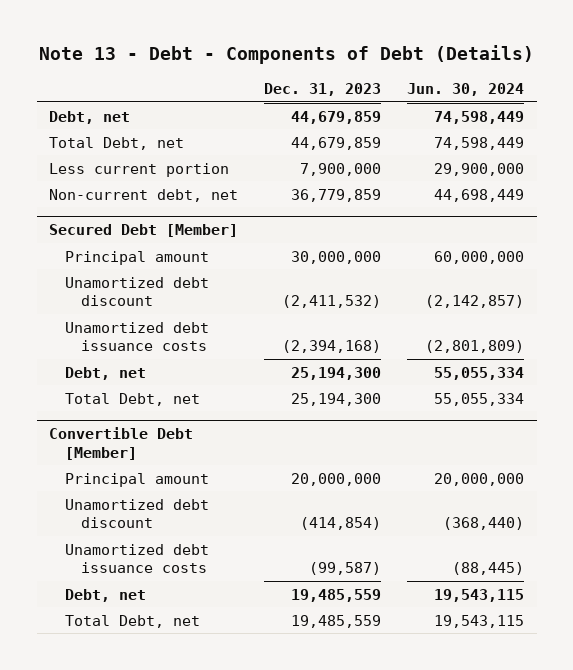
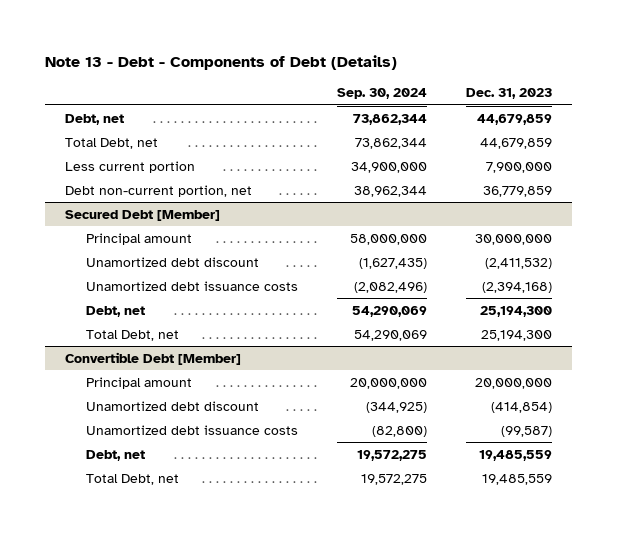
- | Dec. 31, 2023 | Jun. 30, 2024
+ | Sep. 30, 2024 | Dec. 31, 2023
- Non-current debt, net | 36,779,859 | 44,698,449
+ Debt non-current portion, net | 38,962,344 | 36,779,859

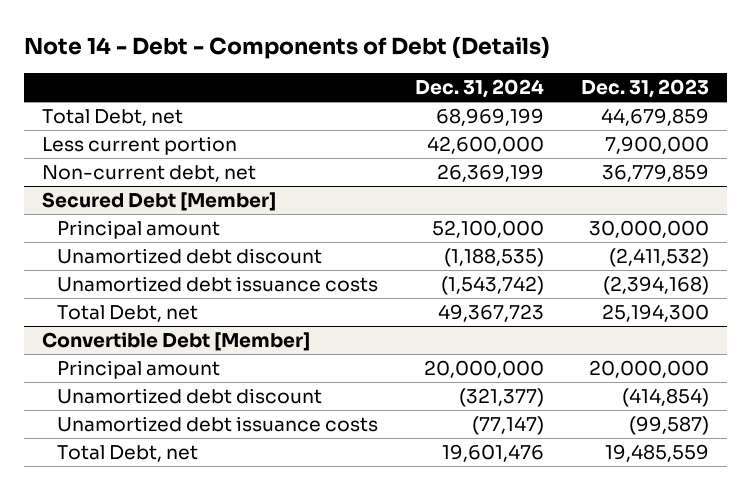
- Note 13 - Debt - Components of Debt (Details)
+ Note 14 - Debt - Components of Debt (Details)
- | Sep. 30, 2024 | Dec. 31, 2023
+ | Dec. 31, 2024 | Dec. 31, 2023
- Debt, net | 73,862,344 | 44,679,859
- Debt non-current portion, net | 38,962,344 | 36,779,859
+ Non-current debt, net | 26,369,199 | 36,779,859
@ Secured Debt [Member]
- Debt, net | 54,290,069 | 25,194,300
@ Convertible Debt [Member]
- Debt, net | 19,572,275 | 19,485,559

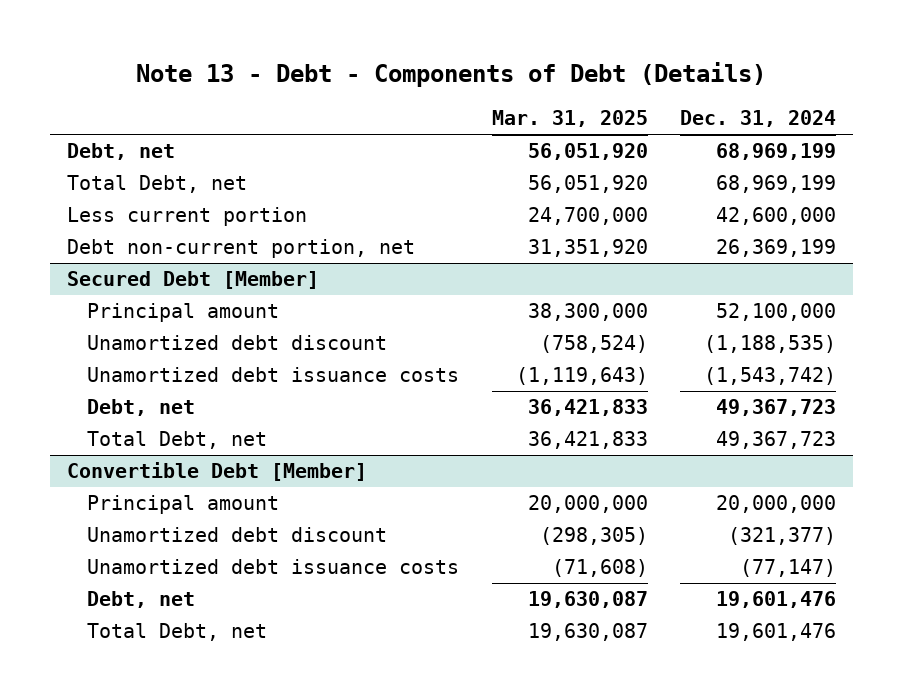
- Note 14 - Debt - Components of Debt (Details)
+ Note 13 - Debt - Components of Debt (Details)
- | Dec. 31, 2024 | Dec. 31, 2023
+ | Mar. 31, 2025 | Dec. 31, 2024
+ Debt, net | 56,051,920 | 68,969,199
- Non-current debt, net | 26,369,199 | 36,779,859
+ Debt non-current portion, net | 31,351,920 | 26,369,199
@ Secured Debt [Member]
+ Debt, net | 36,421,833 | 49,367,723
@ Convertible Debt [Member]
+ Debt, net | 19,630,087 | 19,601,476

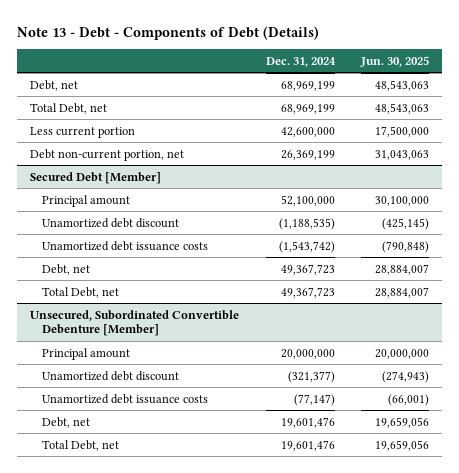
- | Mar. 31, 2025 | Dec. 31, 2024
+ | Dec. 31, 2024 | Jun. 30, 2025
- Convertible Debt [Member]
+ Unsecured, Subordinated Convertible Debenture [Member]

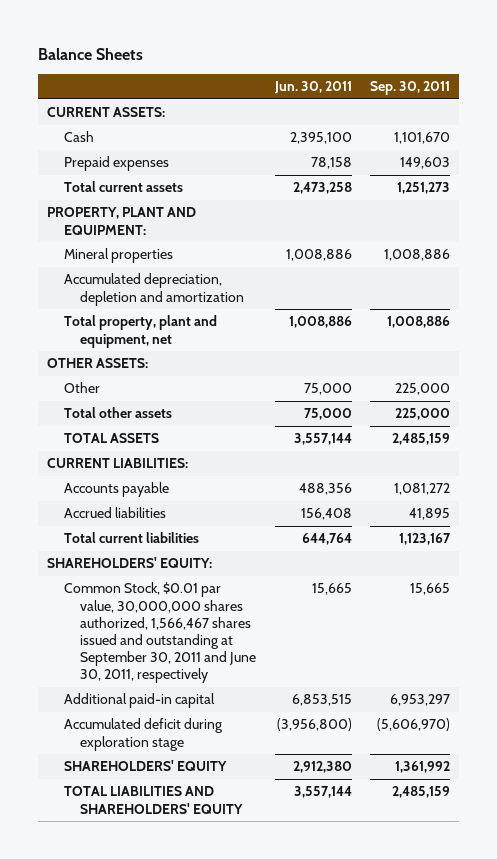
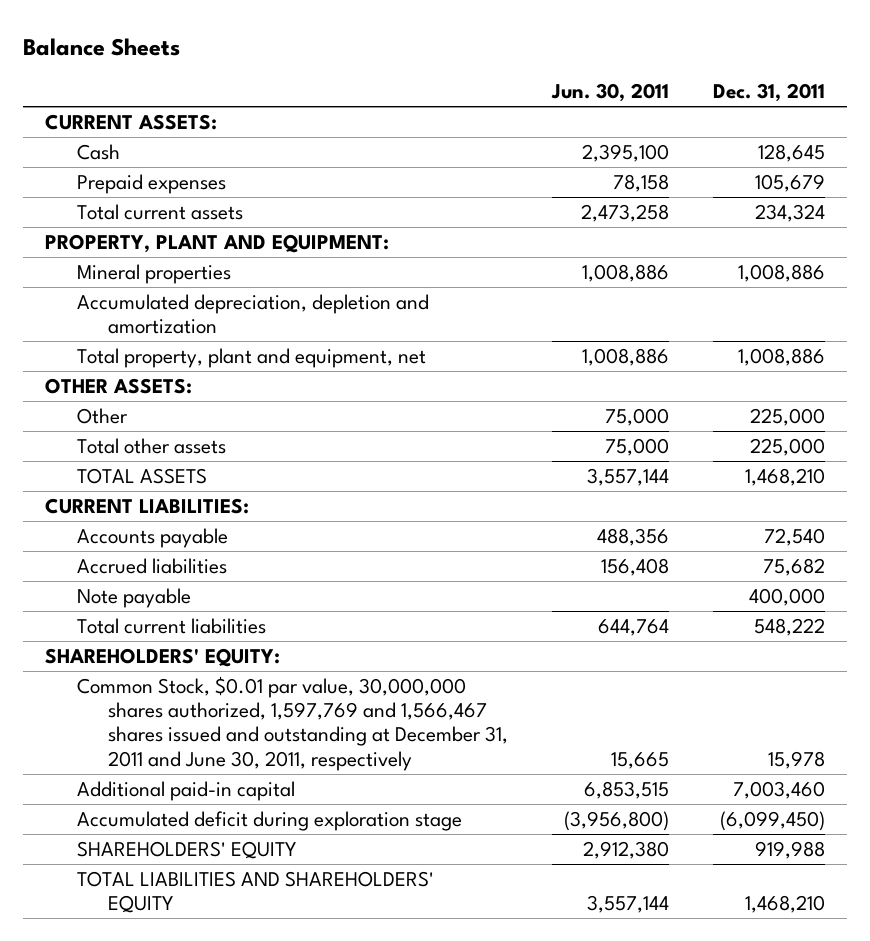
- | Jun. 30, 2011 | Sep. 30, 2011
+ | Jun. 30, 2011 | Dec. 31, 2011
+ Note payable | | 400,000
- Common Stock, $0.01 par value, 30,000,000 shares authorized, 1,566,467 shares issued and outstanding at September 30, 2011 and June 30, 2011, respectively | 15,665 | 15,665
+ Common Stock, $0.01 par value, 30,000,000 shares authorized, 1,597,769 and 1,566,467 shares issued and outstanding at December 31, 2011 and June 30, 2011, respectively | 15,665 | 15,978

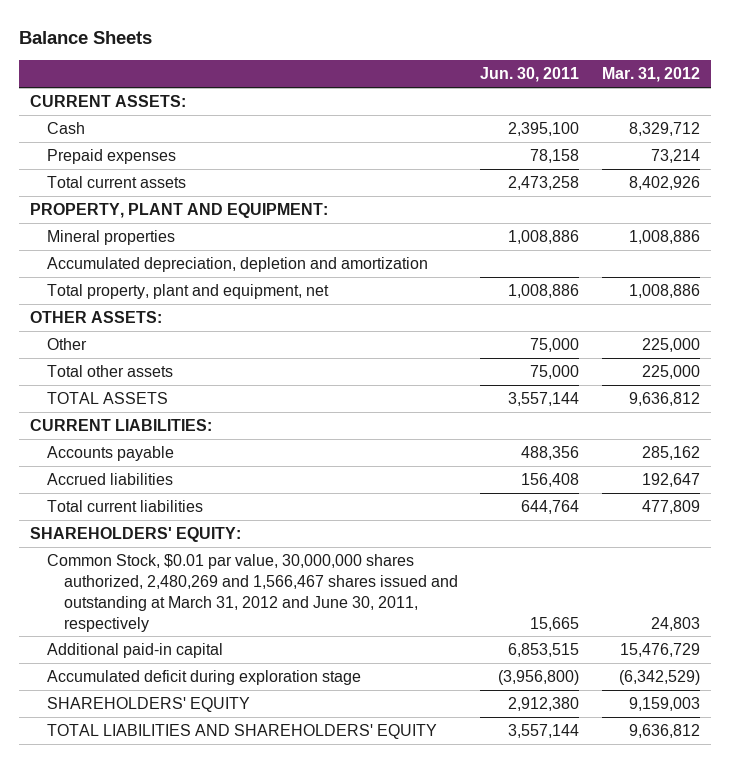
- | Jun. 30, 2011 | Dec. 31, 2011
+ | Jun. 30, 2011 | Mar. 31, 2012
- Note payable | | 400,000
- Common Stock, $0.01 par value, 30,000,000 shares authorized, 1,597,769 and 1,566,467 shares issued and outstanding at December 31, 2011 and June 30, 2011, respectively | 15,665 | 15,978
+ Common Stock, $0.01 par value, 30,000,000 shares authorized, 2,480,269 and 1,566,467 shares issued and outstanding at March 31, 2012 and June 30, 2011, respectively | 15,665 | 24,803

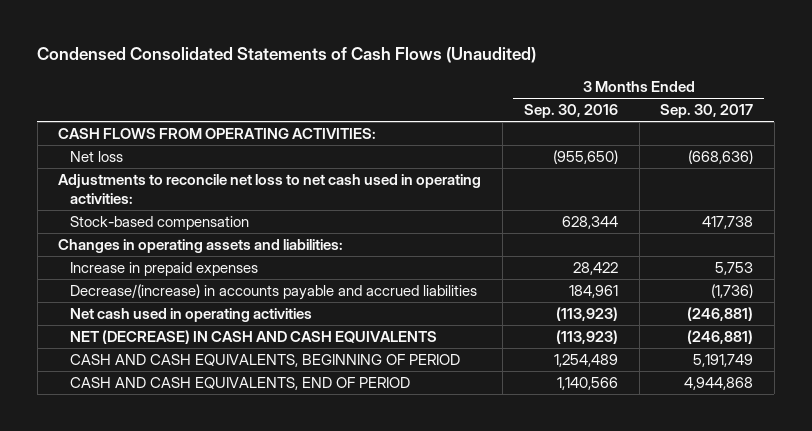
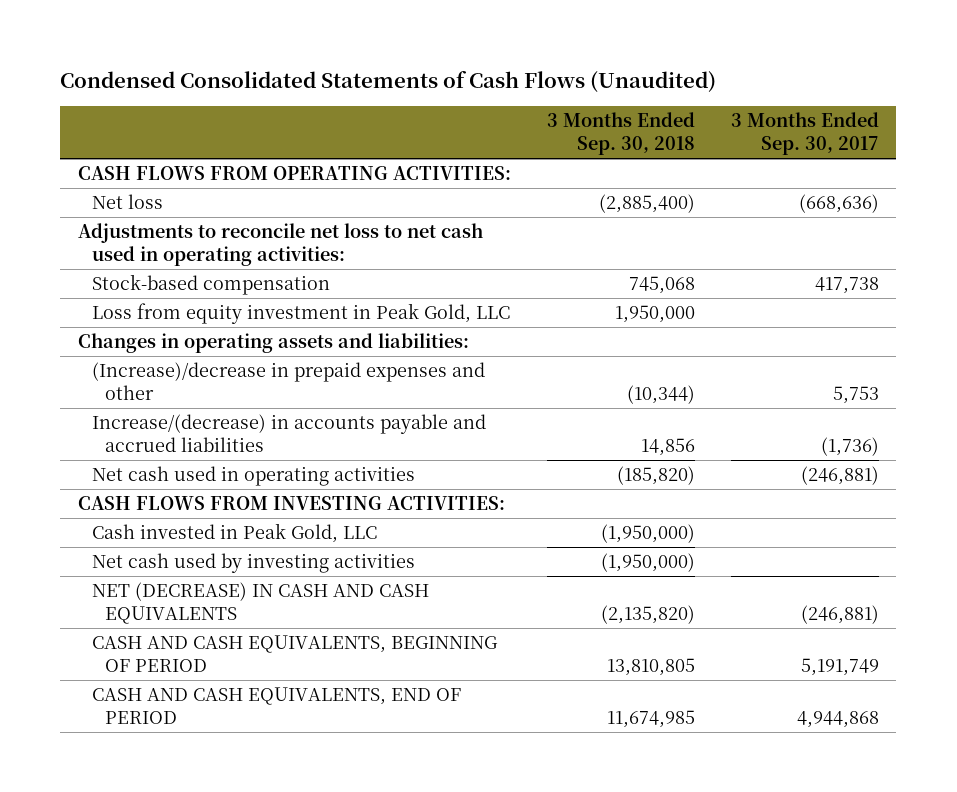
- | 3 Months Ended Sep. 30, 2016 | 3 Months Ended Sep. 30, 2017
+ | 3 Months Ended Sep. 30, 2018 | 3 Months Ended Sep. 30, 2017
+ Loss from equity investment in Peak Gold, LLC | 1,950,000 |
- Increase in prepaid expenses | 28,422 | 5,753
- Decrease/(increase) in accounts payable and accrued liabilities | 184,961 | (1,736)
+ (Increase)/decrease in prepaid expenses and other | (10,344) | 5,753
+ Increase/(decrease) in accounts payable and accrued liabilities | 14,856 | (1,736)
+ CASH FLOWS FROM INVESTING ACTIVITIES:
+ Cash invested in Peak Gold, LLC | (1,950,000) |
+ Net cash used by investing activities | (1,950,000) |

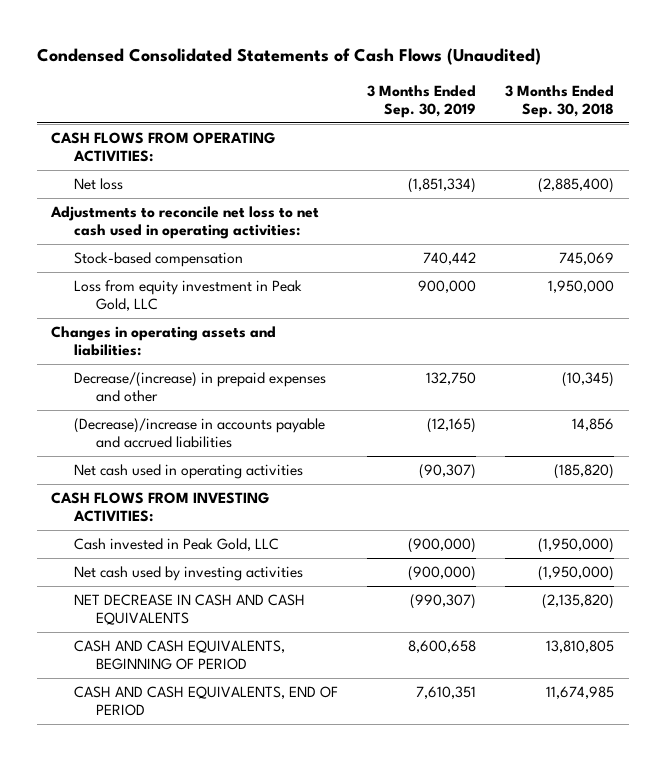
- | 3 Months Ended Sep. 30, 2018 | 3 Months Ended Sep. 30, 2017
+ | 3 Months Ended Sep. 30, 2019 | 3 Months Ended Sep. 30, 2018
- Stock-based compensation | 745,068 | 417,738
+ Stock-based compensation | 740,442 | 745,069
- (Increase)/decrease in prepaid expenses and other | (10,344) | 5,753
- Increase/(decrease) in accounts payable and accrued liabilities | 14,856 | (1,736)
+ Decrease/(increase) in prepaid expenses and other | 132,750 | (10,345)
+ (Decrease)/increase in accounts payable and accrued liabilities | (12,165) | 14,856
- NET (DECREASE) IN CASH AND CASH EQUIVALENTS | (2,135,820) | (246,881)
+ NET DECREASE IN CASH AND CASH EQUIVALENTS | (990,307) | (2,135,820)

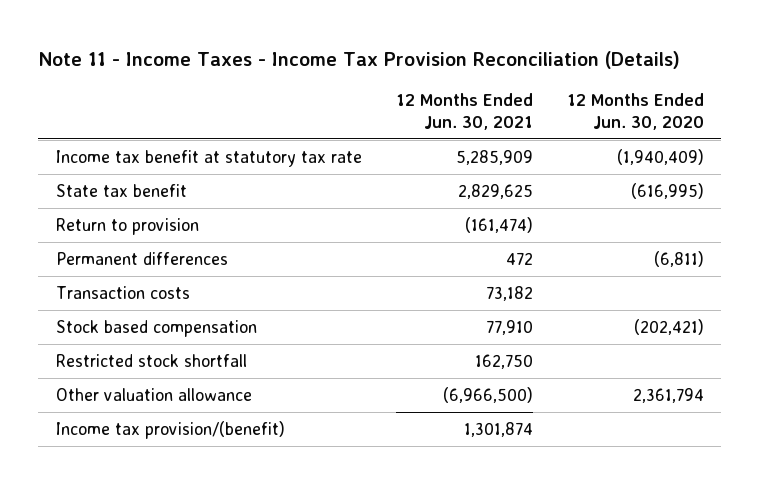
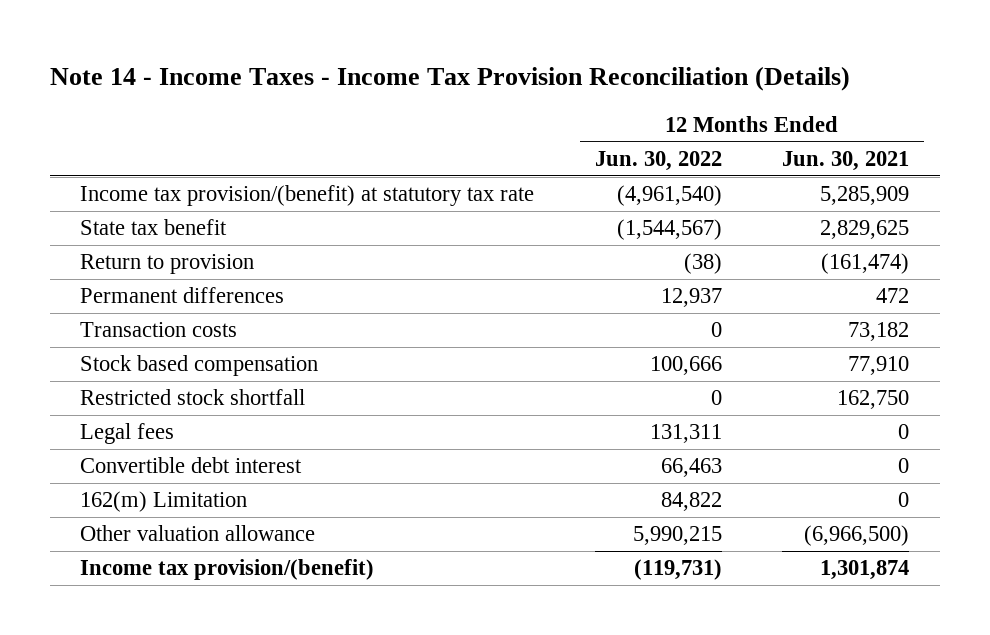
- Note 11 - Income Taxes - Income Tax Provision Reconciliation (Details)
+ Note 14 - Income Taxes - Income Tax Provision Reconciliation (Details)
- | 12 Months Ended Jun. 30, 2021 | 12 Months Ended Jun. 30, 2020
+ | 12 Months Ended Jun. 30, 2022 | 12 Months Ended Jun. 30, 2021
- Income tax benefit at statutory tax rate | 5,285,909 | (1,940,409)
+ Income tax provision/(benefit) at statutory tax rate | (4,961,540) | 5,285,909
+ Legal fees | 131,311 | 0
+ Convertible debt interest | 66,463 | 0
+ 162(m) Limitation | 84,822 | 0

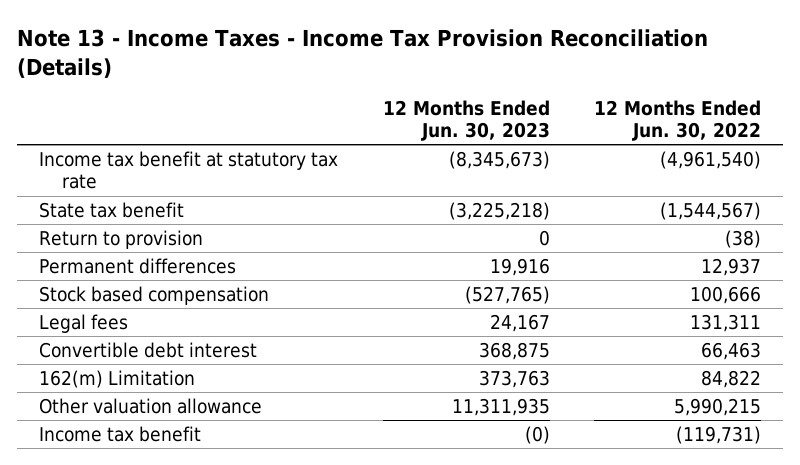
- Note 14 - Income Taxes - Income Tax Provision Reconciliation (Details)
+ Note 13 - Income Taxes - Income Tax Provision Reconciliation (Details)
- | 12 Months Ended Jun. 30, 2022 | 12 Months Ended Jun. 30, 2021
+ | 12 Months Ended Jun. 30, 2023 | 12 Months Ended Jun. 30, 2022
- Income tax provision/(benefit) at statutory tax rate | (4,961,540) | 5,285,909
+ Income tax benefit at statutory tax rate | (8,345,673) | (4,961,540)
- Transaction costs | 0 | 73,182
- Restricted stock shortfall | 0 | 162,750
- Income tax provision/(benefit) | (119,731) | 1,301,874
+ Income tax benefit | (0) | (119,731)

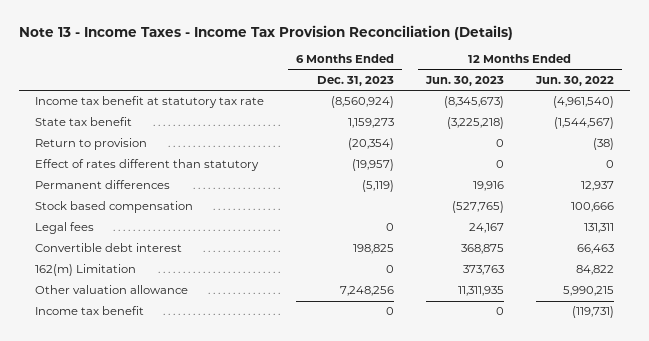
- | 12 Months Ended Jun. 30, 2023 | 12 Months Ended Jun. 30, 2022
+ | 6 Months Ended Dec. 31, 2023 | 12 Months Ended Jun. 30, 2023 | 12 Months Ended Jun. 30, 2022
+ Effect of rates different than statutory | (19,957) | 0 | 0
- Income tax benefit | (0) | (119,731)
+ Income tax benefit | 0 | 0 | (119,731)

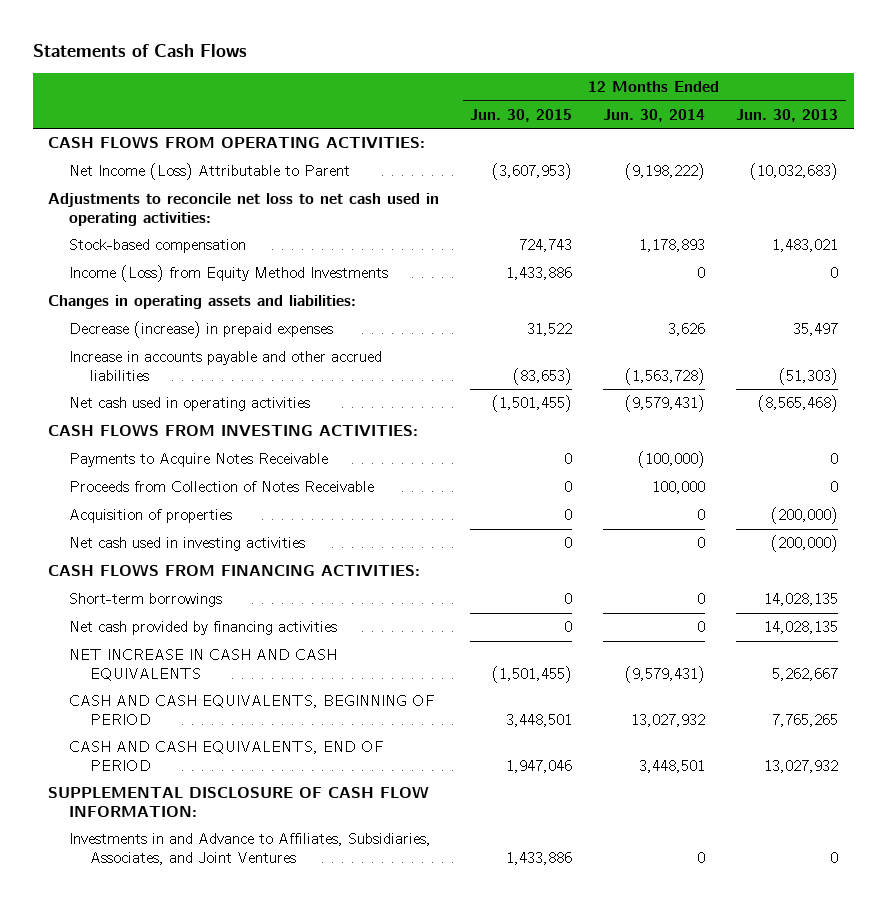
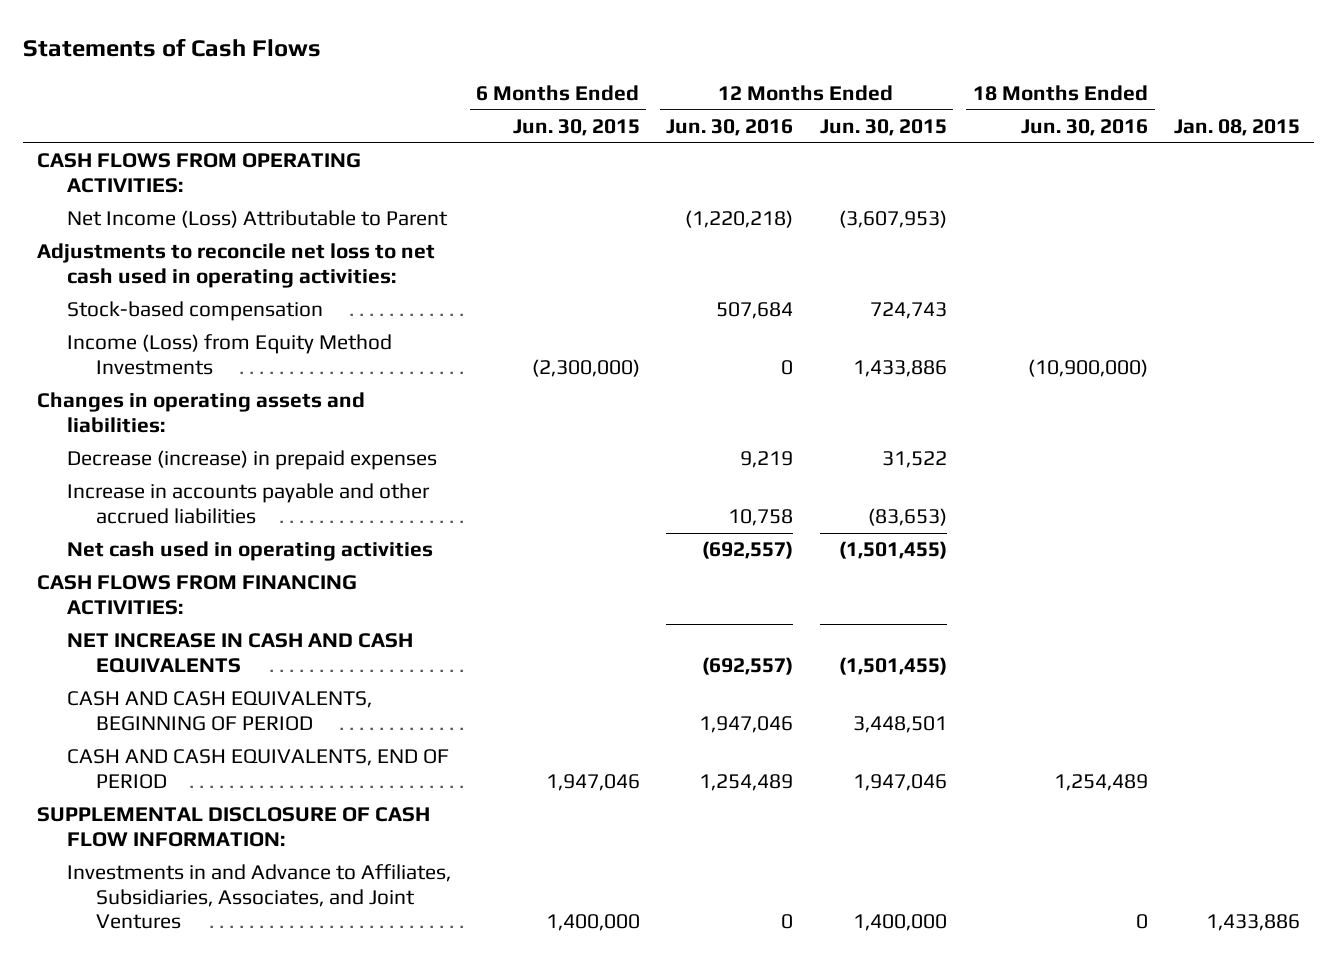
- | 12 Months Ended Jun. 30, 2015 | 12 Months Ended Jun. 30, 2014 | 12 Months Ended Jun. 30, 2013
+ | 6 Months Ended Jun. 30, 2015 | 12 Months Ended Jun. 30, 2016 | 12 Months Ended Jun. 30, 2015 | 18 Months Ended Jun. 30, 2016 | Jan. 08, 2015
- CASH FLOWS FROM INVESTING ACTIVITIES:
- Payments to Acquire Notes Receivable | 0 | (100,000) | 0
- Proceeds from Collection of Notes Receivable | 0 | 100,000 | 0
- Acquisition of properties | 0 | 0 | (200,000)
- Net cash used in investing activities | 0 | 0 | (200,000)
- Short-term borrowings | 0 | 0 | 14,028,135
- Net cash provided by financing activities | 0 | 0 | 14,028,135
- Investments in and Advance to Affiliates, Subsidiaries, Associates, and Joint Ventures | 1,433,886 | 0 | 0
+ Investments in and Advance to Affiliates, Subsidiaries, Associates, and Joint Ventures | 1,400,000 | 0 | 1,400,000 | 0 | 1,433,886

